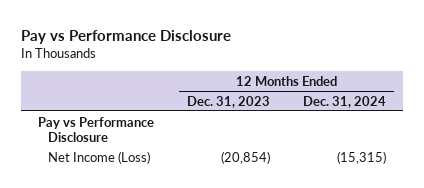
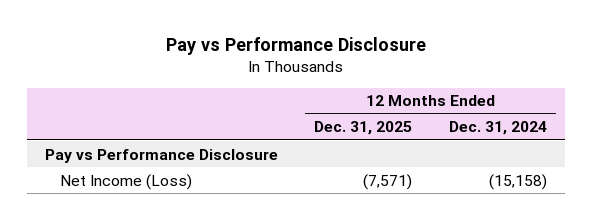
- | 12 Months Ended Dec. 31, 2023 | 12 Months Ended Dec. 31, 2024
+ | 12 Months Ended Dec. 31, 2025 | 12 Months Ended Dec. 31, 2024
- Net Income (Loss) | (20,854) | (15,315)
+ Net Income (Loss) | (7,571) | (15,158)

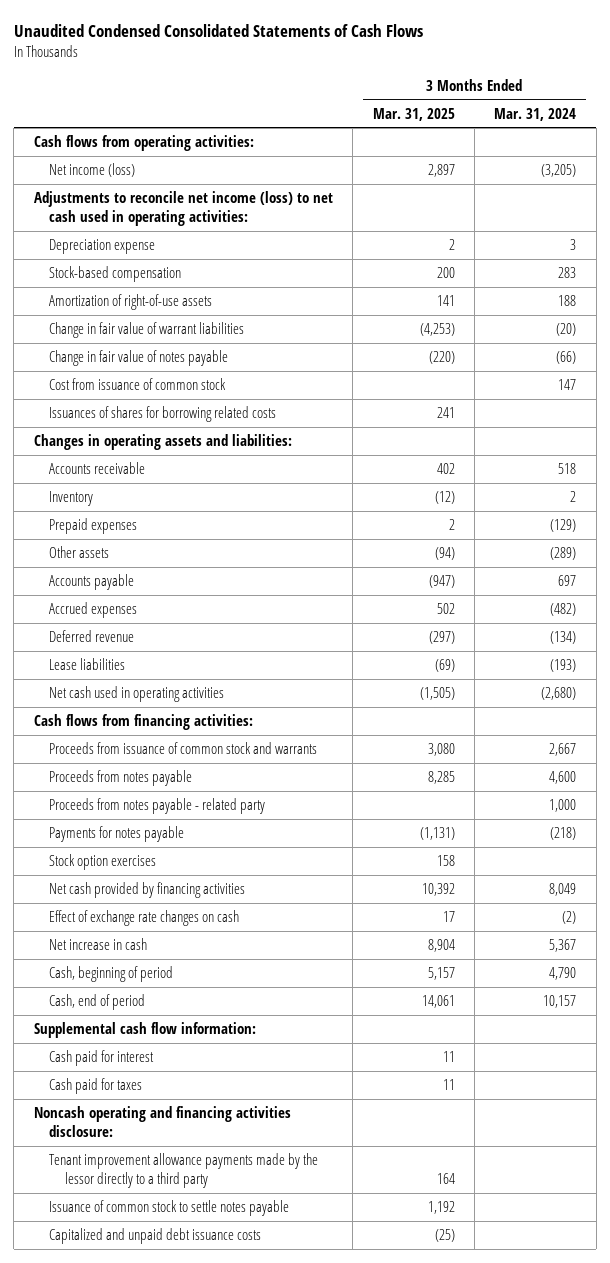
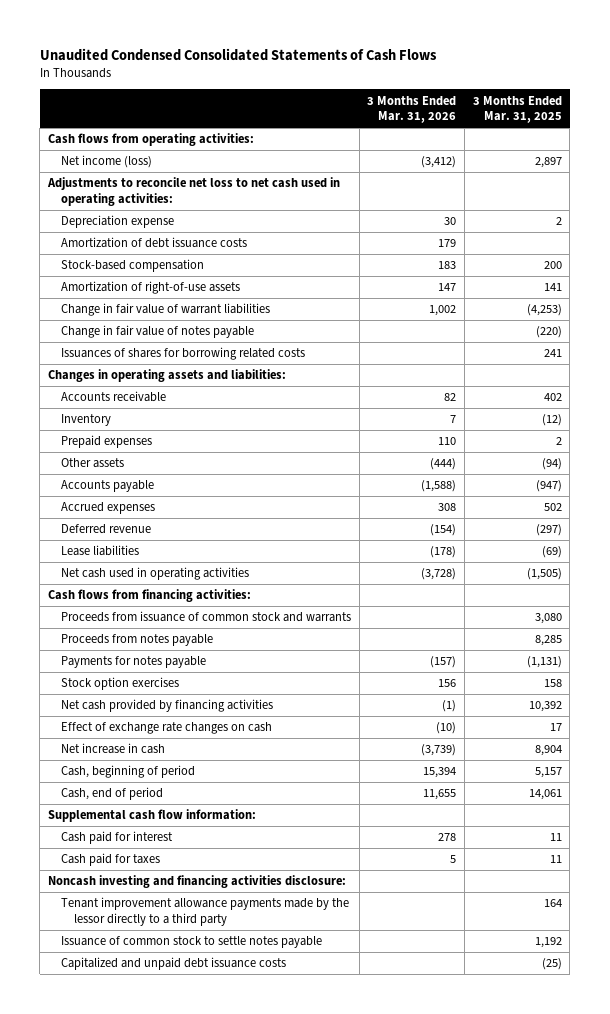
- | 3 Months Ended Mar. 31, 2025 | 3 Months Ended Mar. 31, 2024
+ | 3 Months Ended Mar. 31, 2026 | 3 Months Ended Mar. 31, 2025
- Adjustments to reconcile net income (loss) to net cash used in operating activities:
+ Adjustments to reconcile net loss to net cash used in operating activities:
+ Amortization of debt issuance costs | 179 |
- Cost from issuance of common stock | | 147
- Proceeds from notes payable - related party | | 1,000
- Noncash operating and financing activities disclosure:
+ Noncash investing and financing activities disclosure:

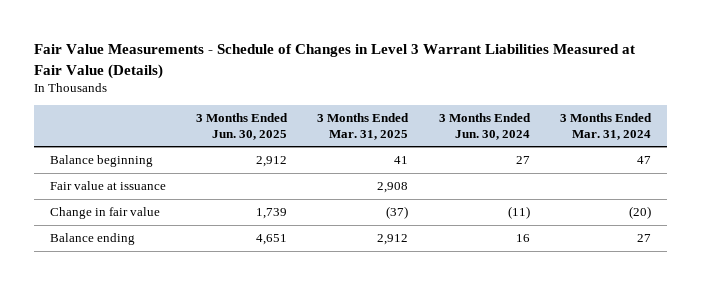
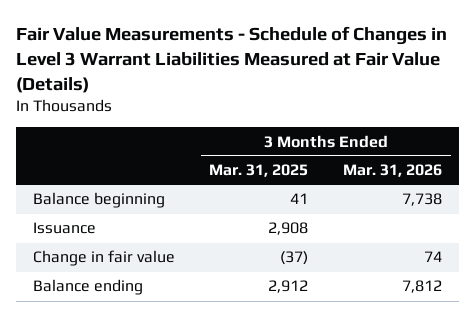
- | 3 Months Ended Jun. 30, 2025 | 3 Months Ended Mar. 31, 2025 | 3 Months Ended Jun. 30, 2024 | 3 Months Ended Mar. 31, 2024
+ | 3 Months Ended Mar. 31, 2025 | 3 Months Ended Mar. 31, 2026
- Fair value at issuance | | 2,908 | |
+ Issuance | 2,908 |

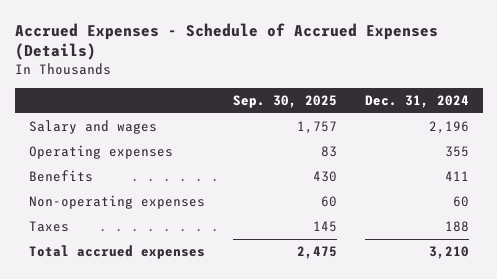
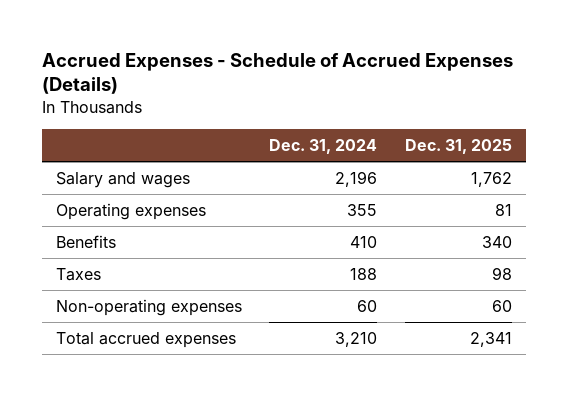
- | Sep. 30, 2025 | Dec. 31, 2024
+ | Dec. 31, 2024 | Dec. 31, 2025
- Benefits | 430 | 411
+ Benefits | 410 | 340
moved down: Non-operating expenses | 60 | 60

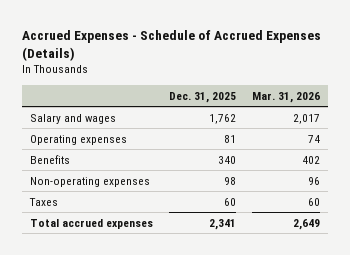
- | Dec. 31, 2024 | Dec. 31, 2025
+ | Dec. 31, 2025 | Mar. 31, 2026
- Taxes | 188 | 98
- Non-operating expenses | 60 | 60
+ Non-operating expenses | 98 | 96
+ Taxes | 60 | 60

